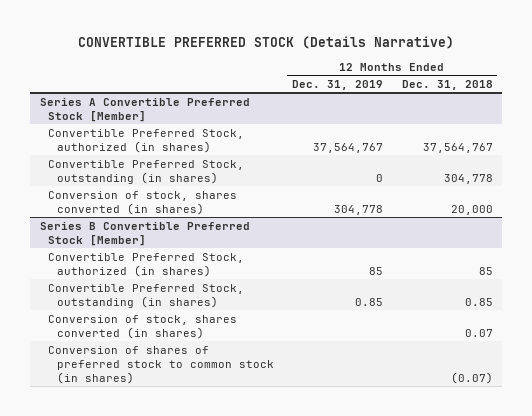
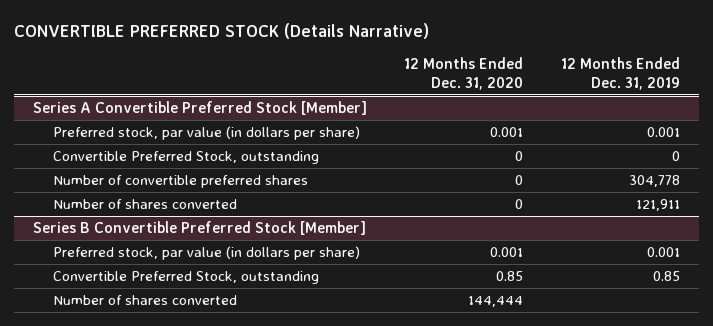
- | 12 Months Ended Dec. 31, 2019 | 12 Months Ended Dec. 31, 2018
+ | 12 Months Ended Dec. 31, 2020 | 12 Months Ended Dec. 31, 2019
@ Series A Convertible Preferred Stock [Member]
- Convertible Preferred Stock, authorized (in shares) | 37,564,767 | 37,564,767
- Convertible Preferred Stock, outstanding (in shares) | 0 | 304,778
- Conversion of stock, shares converted (in shares) | 304,778 | 20,000
+ Preferred stock, par value (in dollars per share) | 0.001 | 0.001
+ Convertible Preferred Stock, outstanding | 0 | 0
+ Number of convertible preferred shares | 0 | 304,778
+ Number of shares converted | 0 | 121,911
@ Series B Convertible Preferred Stock [Member]
- Convertible Preferred Stock, authorized (in shares) | 85 | 85
- Convertible Preferred Stock, outstanding (in shares) | 0.85 | 0.85
- Conversion of stock, shares converted (in shares) | | 0.07
- Conversion of shares of preferred stock to common stock (in shares) | | (0.07)
+ Preferred stock, par value (in dollars per share) | 0.001 | 0.001
+ Convertible Preferred Stock, outstanding | 0.85 | 0.85
+ Number of shares converted | 144,444 |

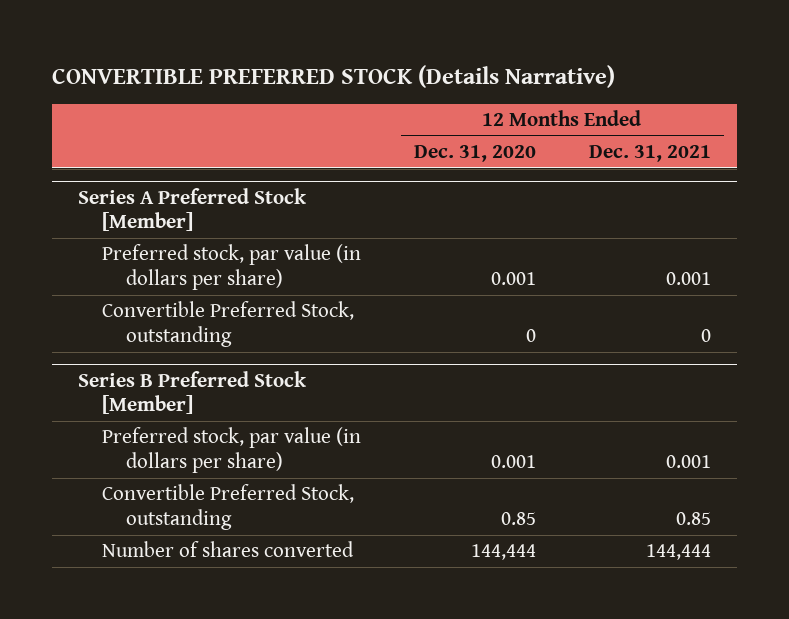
- | 12 Months Ended Dec. 31, 2020 | 12 Months Ended Dec. 31, 2019
+ | 12 Months Ended Dec. 31, 2020 | 12 Months Ended Dec. 31, 2021
- Series A Convertible Preferred Stock [Member]
+ Series A Preferred Stock [Member]
- Number of convertible preferred shares | 0 | 304,778
- Number of shares converted | 0 | 121,911
- Series B Convertible Preferred Stock [Member]
+ Series B Preferred Stock [Member]

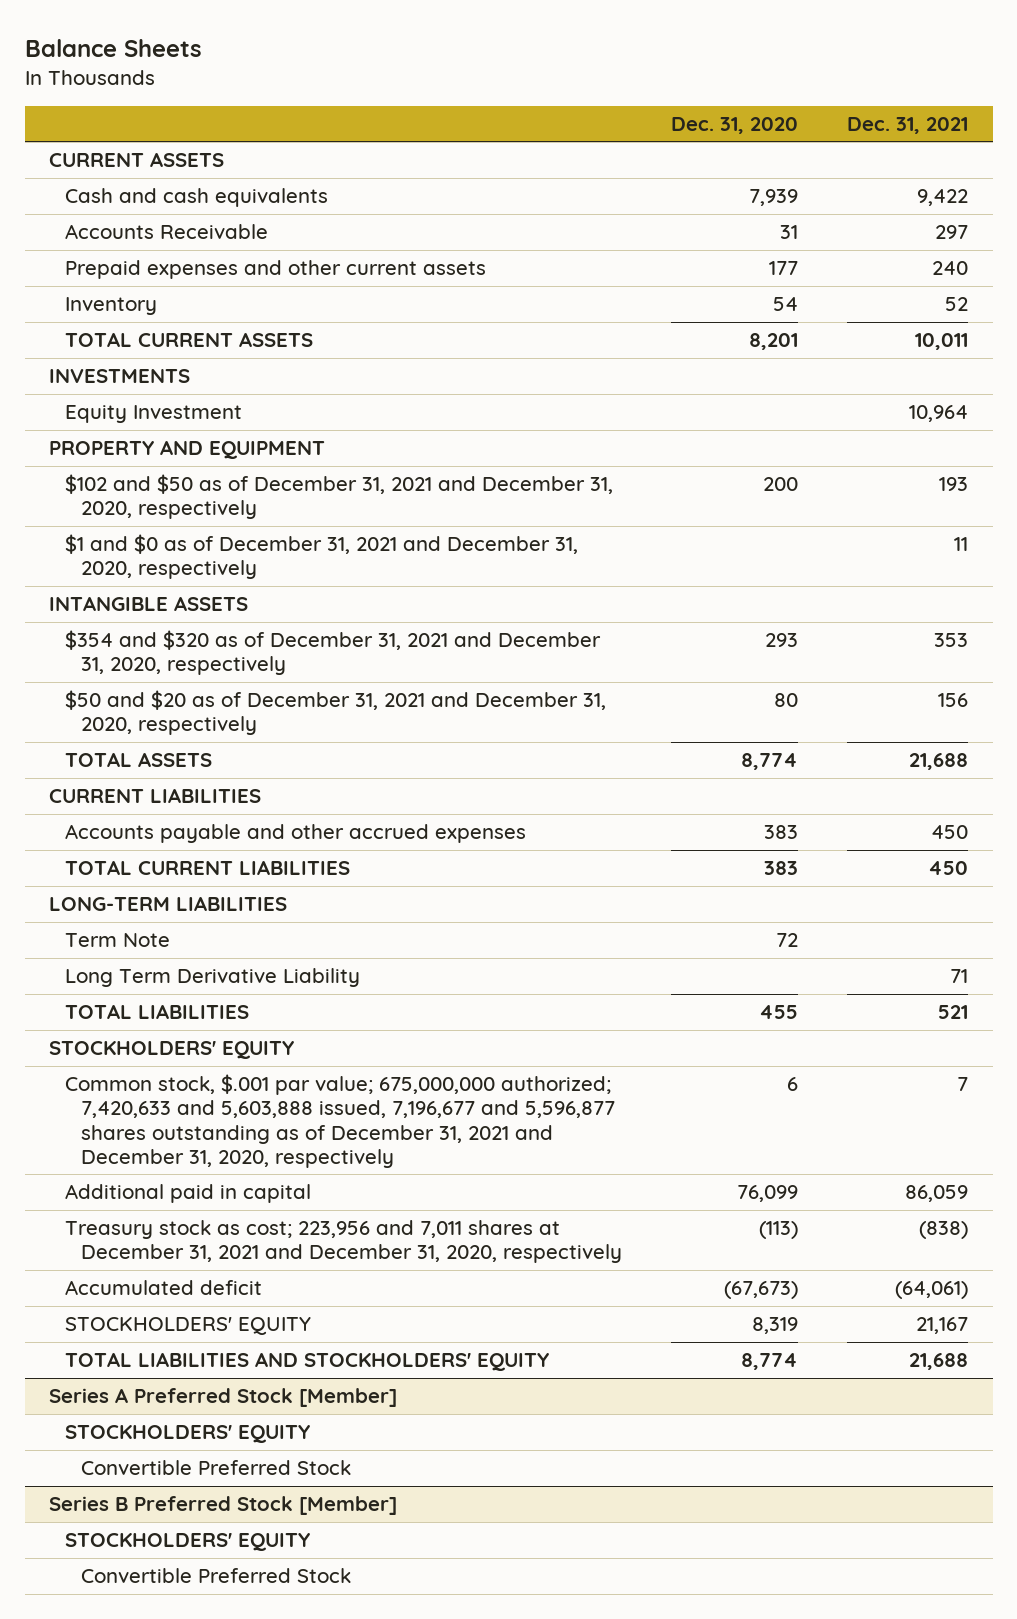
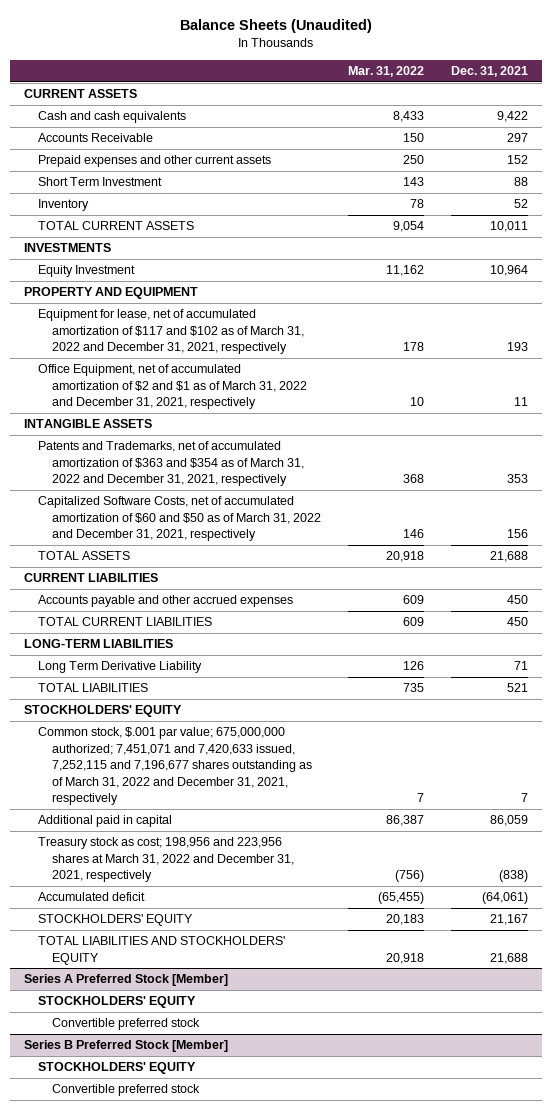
- Balance Sheets
+ Balance Sheets (Unaudited)
- | Dec. 31, 2020 | Dec. 31, 2021
+ | Mar. 31, 2022 | Dec. 31, 2021
- Prepaid expenses and other current assets | 177 | 240
+ Prepaid expenses and other current assets | 250 | 152
+ Short Term Investment | 143 | 88
- $102 and $50 as of December 31, 2021 and December 31, 2020, respectively | 200 | 193
- $1 and $0 as of December 31, 2021 and December 31, 2020, respectively | | 11
+ Equipment for lease, net of accumulated amortization of $117 and $102 as of March 31, 2022 and December 31, 2021, respectively | 178 | 193
+ Office Equipment, net of accumulated amortization of $2 and $1 as of March 31, 2022 and December 31, 2021, respectively | 10 | 11
- $354 and $320 as of December 31, 2021 and December 31, 2020, respectively | 293 | 353
- $50 and $20 as of December 31, 2021 and December 31, 2020, respectively | 80 | 156
+ Patents and Trademarks, net of accumulated amortization of $363 and $354 as of March 31, 2022 and December 31, 2021, respectively | 368 | 353
+ Capitalized Software Costs, net of accumulated amortization of $60 and $50 as of March 31, 2022 and December 31, 2021, respectively | 146 | 156
- Term Note | 72 |
- Common stock, $.001 par value; 675,000,000 authorized; 7,420,633 and 5,603,888 issued, 7,196,677 and 5,596,877 shares outstanding as of December 31, 2021 and December 31, 2020, respectively | 6 | 7
+ Common stock, $.001 par value; 675,000,000 authorized; 7,451,071 and 7,420,633 issued, 7,252,115 and 7,196,677 shares outstanding as of March 31, 2022 and December 31, 2021, respectively | 7 | 7
- Treasury stock as cost; 223,956 and 7,011 shares at December 31, 2021 and December 31, 2020, respectively | (113) | (838)
+ Treasury stock as cost; 198,956 and 223,956 shares at March 31, 2022 and December 31, 2021, respectively | (756) | (838)
@ Series A Preferred Stock [Member]
- Convertible Preferred Stock
+ Convertible preferred stock
@ Series B Preferred Stock [Member]
- Convertible Preferred Stock
+ Convertible preferred stock

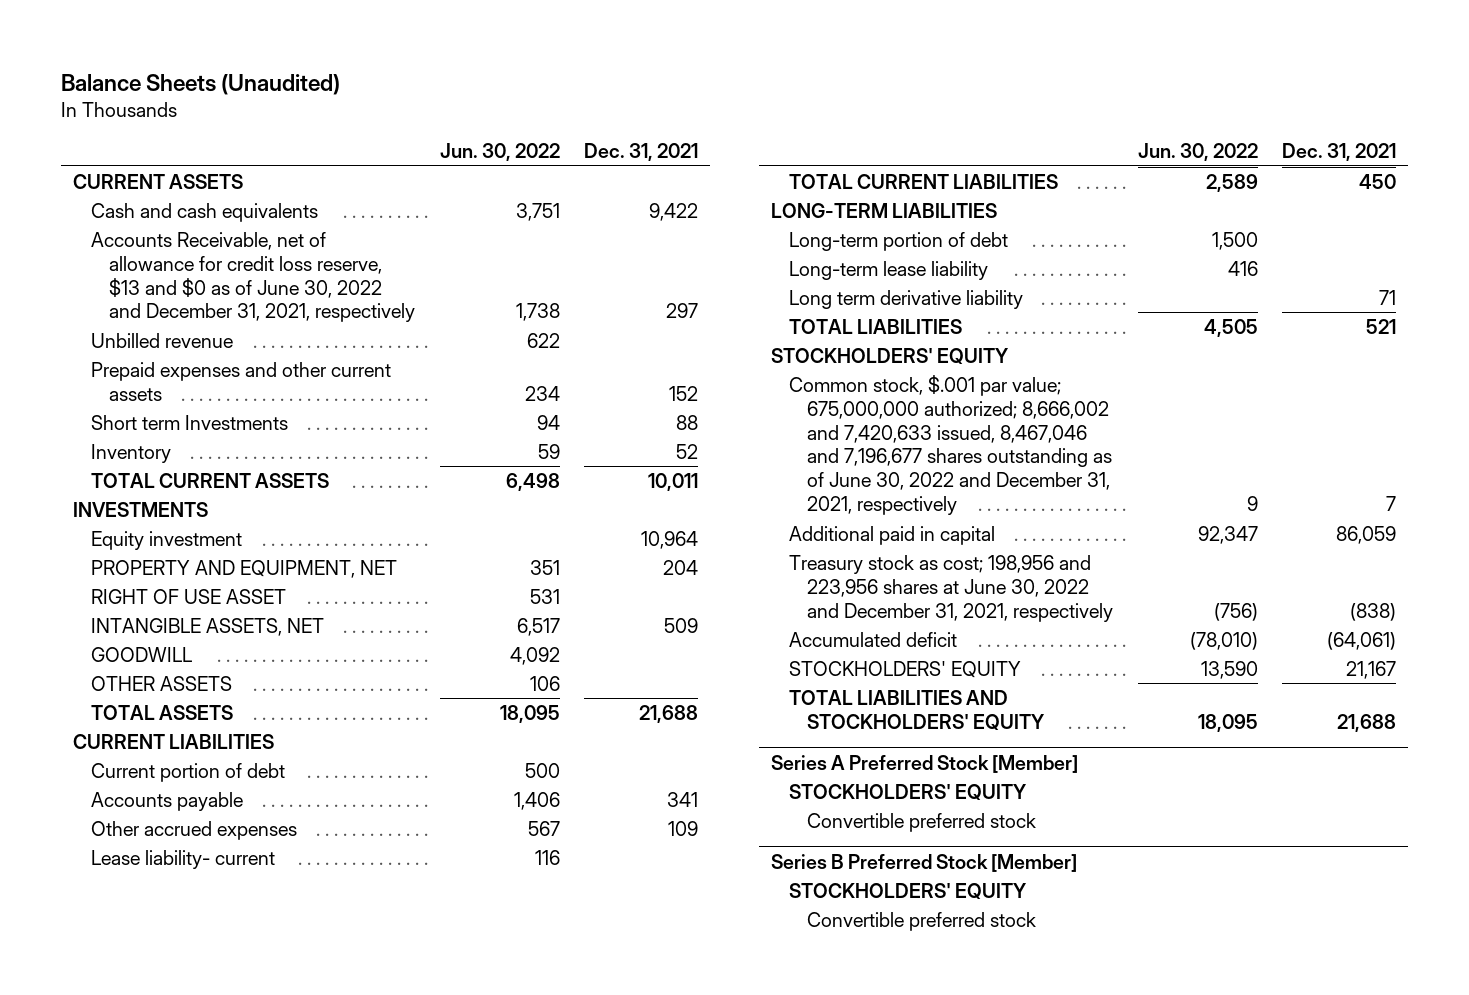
- | Mar. 31, 2022 | Dec. 31, 2021
+ | Jun. 30, 2022 | Dec. 31, 2021
- Accounts Receivable | 150 | 297
+ Accounts Receivable, net of allowance for credit loss reserve, $13 and $0 as of June 30, 2022 and December 31, 2021, respectively | 1,738 | 297
+ Unbilled revenue | 622 |
- Short Term Investment | 143 | 88
+ Short term Investments | 94 | 88
- Equity Investment | 11,162 | 10,964
- PROPERTY AND EQUIPMENT
- Equipment for lease, net of accumulated amortization of $117 and $102 as of March 31, 2022 and December 31, 2021, respectively | 178 | 193
- Office Equipment, net of accumulated amortization of $2 and $1 as of March 31, 2022 and December 31, 2021, respectively | 10 | 11
- INTANGIBLE ASSETS
- Patents and Trademarks, net of accumulated amortization of $363 and $354 as of March 31, 2022 and December 31, 2021, respectively | 368 | 353
- Capitalized Software Costs, net of accumulated amortization of $60 and $50 as of March 31, 2022 and December 31, 2021, respectively | 146 | 156
+ Equity investment | | 10,964
+ PROPERTY AND EQUIPMENT, NET | 351 | 204
+ RIGHT OF USE ASSET | 531 |
+ INTANGIBLE ASSETS, NET | 6,517 | 509
+ GOODWILL | 4,092 |
+ OTHER ASSETS | 106 |
- Accounts payable and other accrued expenses | 609 | 450
+ Current portion of debt | 500 |
+ Accounts payable | 1,406 | 341
+ Other accrued expenses | 567 | 109
+ Lease liability- current | 116 |
- Long Term Derivative Liability | 126 | 71
+ Long-term portion of debt | 1,500 |
+ Long-term lease liability | 416 |
+ Long term derivative liability | | 71
- Common stock, $.001 par value; 675,000,000 authorized; 7,451,071 and 7,420,633 issued, 7,252,115 and 7,196,677 shares outstanding as of March 31, 2022 and December 31, 2021, respectively | 7 | 7
+ Common stock, $.001 par value; 675,000,000 authorized; 8,666,002 and 7,420,633 issued, 8,467,046 and 7,196,677 shares outstanding as of June 30, 2022 and December 31, 2021, respectively | 9 | 7
- Treasury stock as cost; 198,956 and 223,956 shares at March 31, 2022 and December 31, 2021, respectively | (756) | (838)
+ Treasury stock as cost; 198,956 and 223,956 shares at June 30, 2022 and December 31, 2021, respectively | (756) | (838)

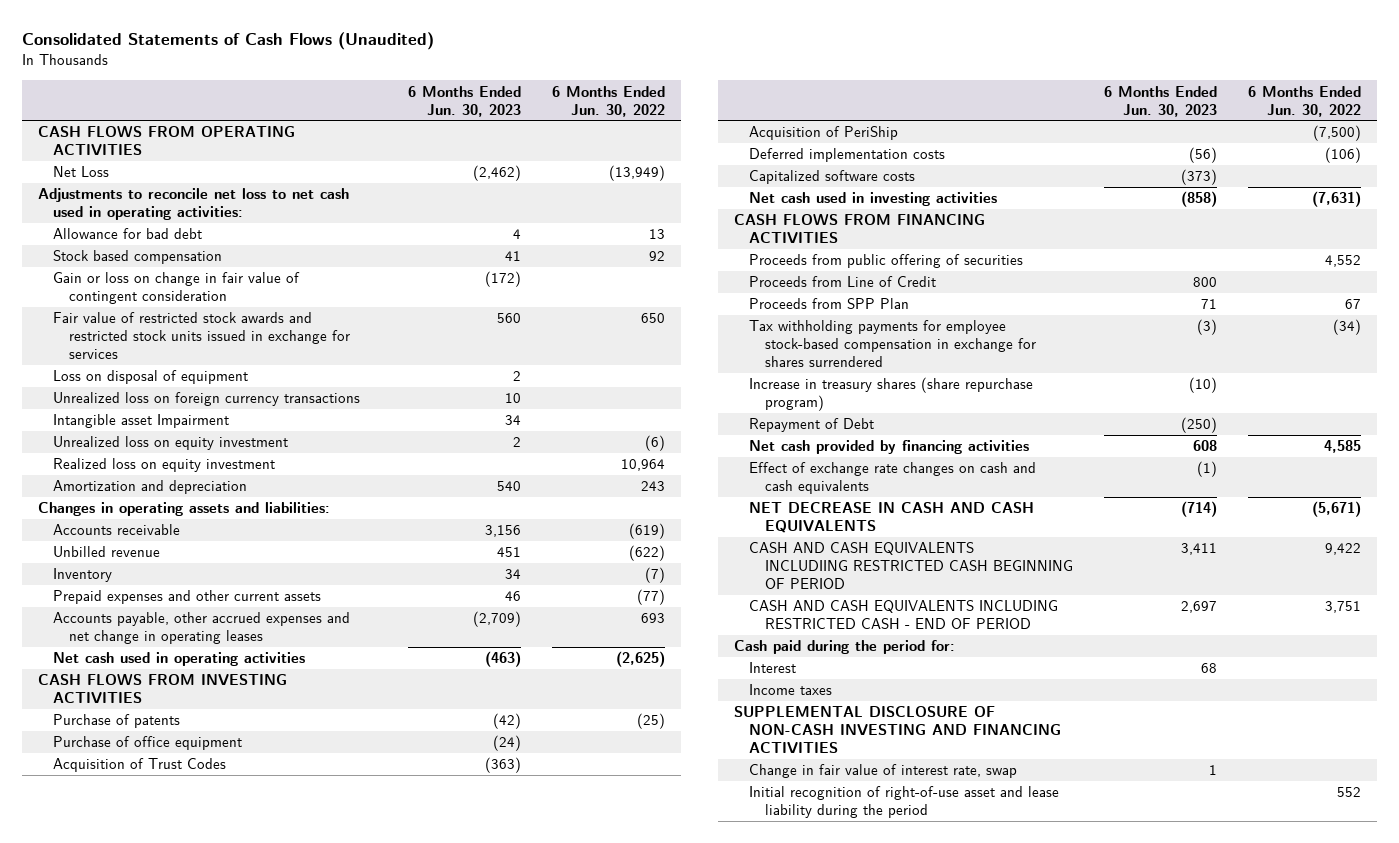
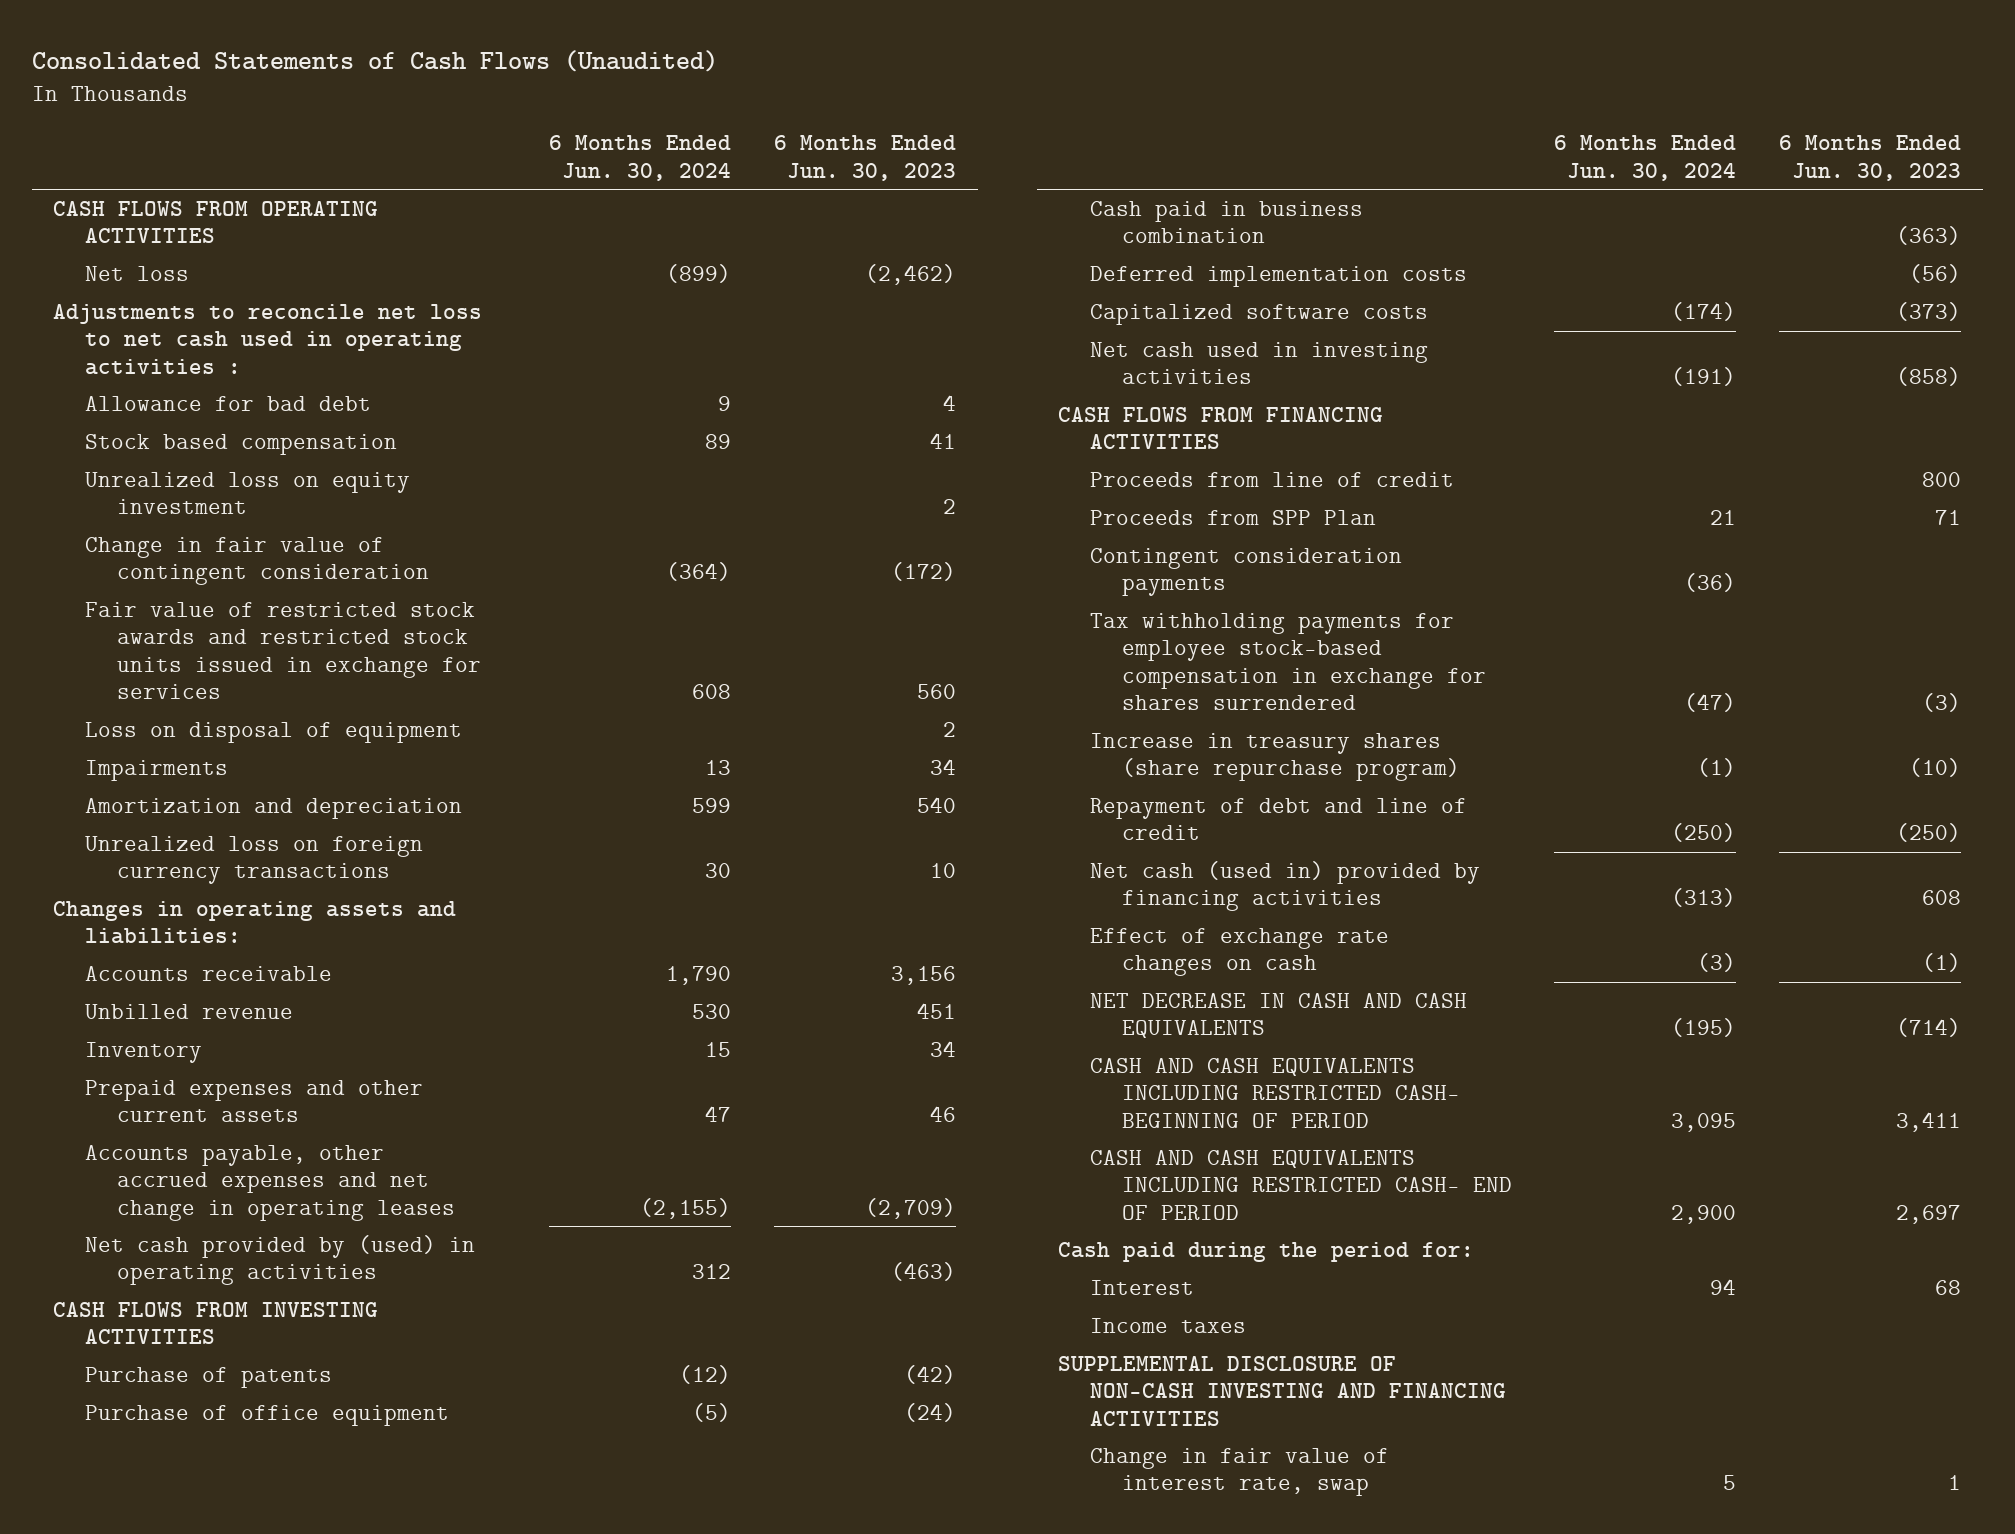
- | 6 Months Ended Jun. 30, 2023 | 6 Months Ended Jun. 30, 2022
+ | 6 Months Ended Jun. 30, 2024 | 6 Months Ended Jun. 30, 2023
- Net Loss | (2,462) | (13,949)
- Adjustments to reconcile net loss to net cash used in operating activities:
+ Net loss | (899) | (2,462)
+ Adjustments to reconcile net loss to net cash used in operating activities :
- Gain or loss on change in fair value of contingent consideration | (172) |
moved up: Unrealized loss on equity investment | | 2
+ Change in fair value of contingent consideration | (364) | (172)
- Intangible asset Impairment | 34 |
- Realized loss on equity investment | | 10,964
+ Impairments | 13 | 34
moved down: Unrealized loss on foreign currency transactions | 30 | 10
- Net cash used in operating activities | (463) | (2,625)
+ Net cash provided by (used) in operating activities | 312 | (463)
- Acquisition of Trust Codes | (363) |
- Acquisition of PeriShip | | (7,500)
+ Cash paid in business combination | | (363)
- Proceeds from public offering of securities | | 4,552
- Proceeds from Line of Credit | 800 |
+ Proceeds from line of credit | | 800
+ Contingent consideration payments | (36) |
- Repayment of Debt | (250) |
- Net cash provided by financing activities | 608 | 4,585
- Effect of exchange rate changes on cash and cash equivalents | (1) |
+ Repayment of debt and line of credit | (250) | (250)
+ Net cash (used in) provided by financing activities | (313) | 608
+ Effect of exchange rate changes on cash | (3) | (1)
- CASH AND CASH EQUIVALENTS INCLUDIING RESTRICTED CASH BEGINNING OF PERIOD | 3,411 | 9,422
- CASH AND CASH EQUIVALENTS INCLUDING RESTRICTED CASH - END OF PERIOD | 2,697 | 3,751
+ CASH AND CASH EQUIVALENTS INCLUDING RESTRICTED CASH- BEGINNING OF PERIOD | 3,095 | 3,411
+ CASH AND CASH EQUIVALENTS INCLUDING RESTRICTED CASH- END OF PERIOD | 2,900 | 2,697
- Initial recognition of right-of-use asset and lease liability during the period | | 552

